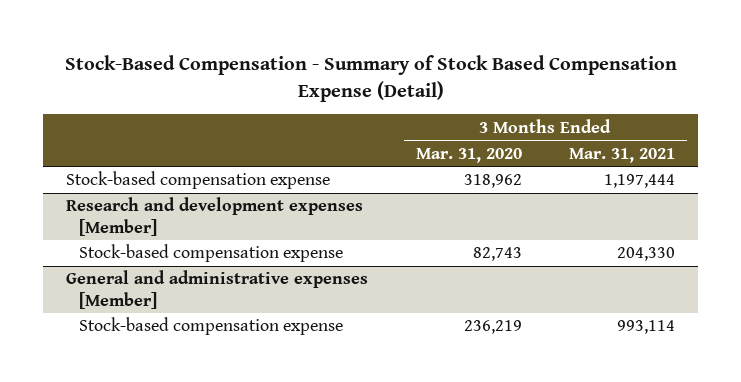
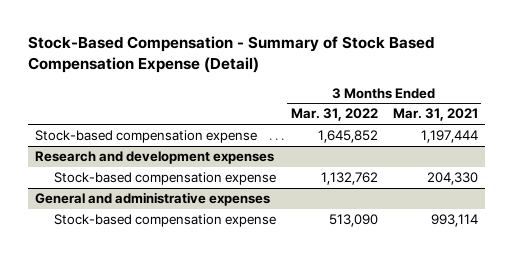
- | 3 Months Ended Mar. 31, 2020 | 3 Months Ended Mar. 31, 2021
+ | 3 Months Ended Mar. 31, 2022 | 3 Months Ended Mar. 31, 2021
- Research and development expenses [Member]
+ Research and development expenses
- General and administrative expenses [Member]
+ General and administrative expenses

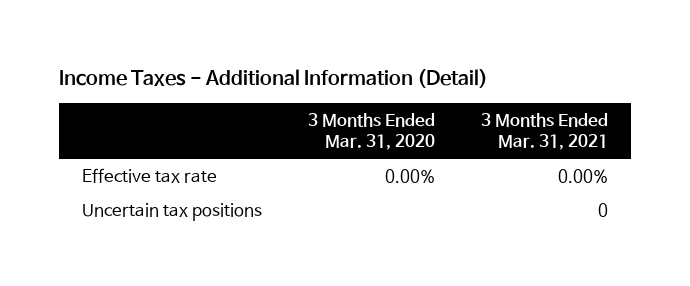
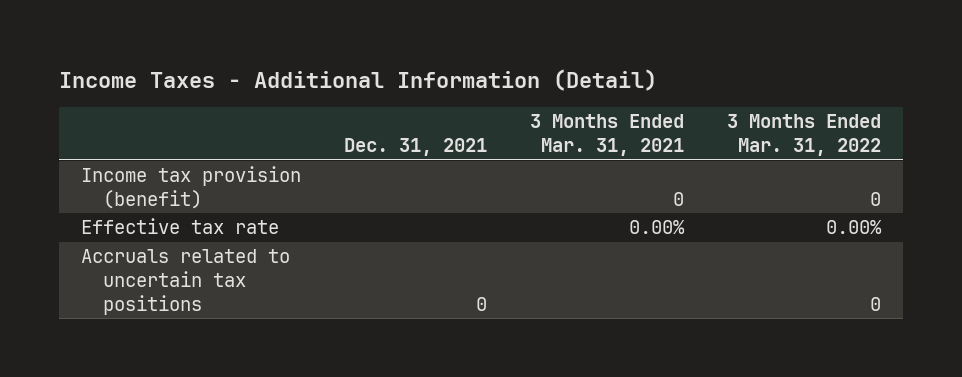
- | 3 Months Ended Mar. 31, 2020 | 3 Months Ended Mar. 31, 2021
+ | Dec. 31, 2021 | 3 Months Ended Mar. 31, 2021 | 3 Months Ended Mar. 31, 2022
+ Income tax provision (benefit) | | 0 | 0
- Uncertain tax positions | | 0
+ Accruals related to uncertain tax positions | 0 | | 0

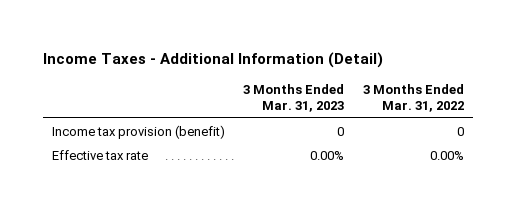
- | Dec. 31, 2021 | 3 Months Ended Mar. 31, 2021 | 3 Months Ended Mar. 31, 2022
+ | 3 Months Ended Mar. 31, 2023 | 3 Months Ended Mar. 31, 2022
- Accruals related to uncertain tax positions | 0 | | 0

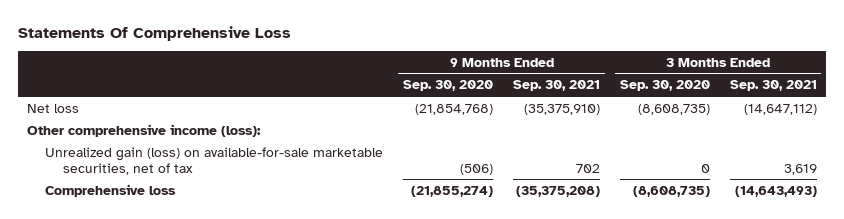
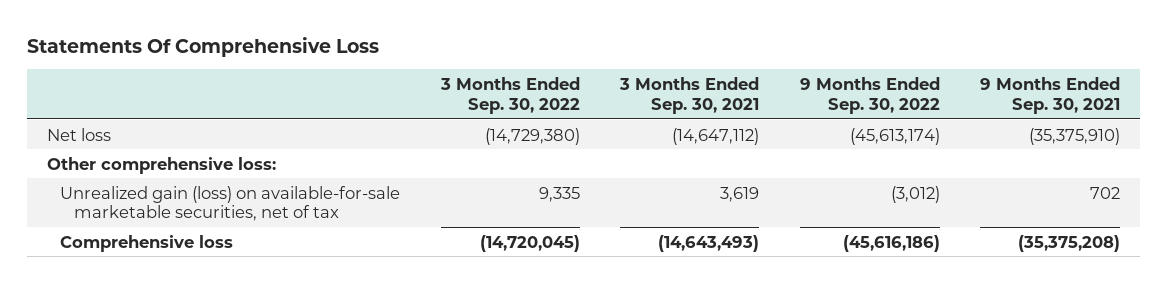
- | 9 Months Ended Sep. 30, 2020 | 9 Months Ended Sep. 30, 2021 | 3 Months Ended Sep. 30, 2020 | 3 Months Ended Sep. 30, 2021
+ | 3 Months Ended Sep. 30, 2022 | 3 Months Ended Sep. 30, 2021 | 9 Months Ended Sep. 30, 2022 | 9 Months Ended Sep. 30, 2021
- Other comprehensive income (loss):
+ Other comprehensive loss:

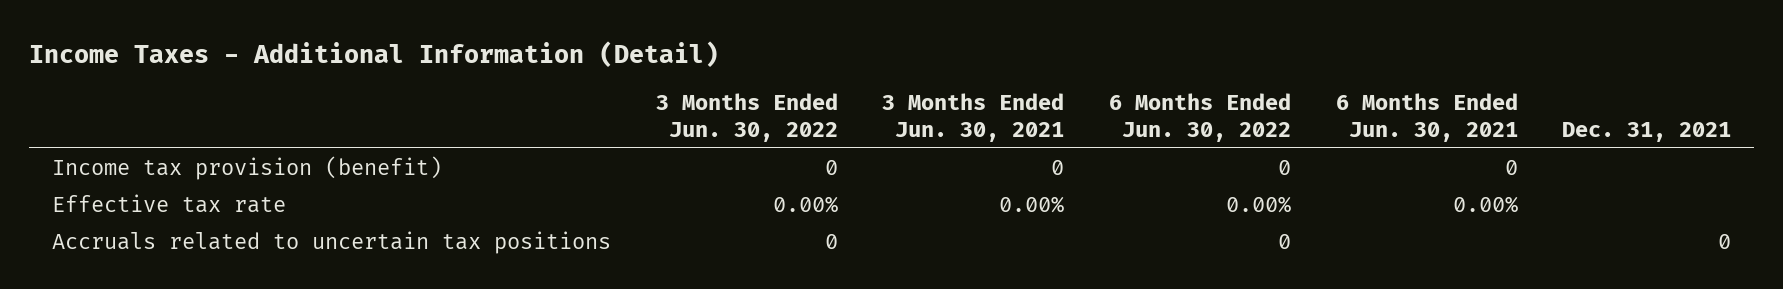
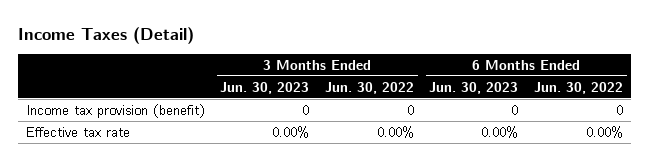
- Income Taxes - Additional Information (Detail)
+ Income Taxes (Detail)
- | 3 Months Ended Jun. 30, 2022 | 3 Months Ended Jun. 30, 2021 | 6 Months Ended Jun. 30, 2022 | 6 Months Ended Jun. 30, 2021 | Dec. 31, 2021
+ | 3 Months Ended Jun. 30, 2023 | 3 Months Ended Jun. 30, 2022 | 6 Months Ended Jun. 30, 2023 | 6 Months Ended Jun. 30, 2022
- Accruals related to uncertain tax positions | 0 | | 0 | | 0

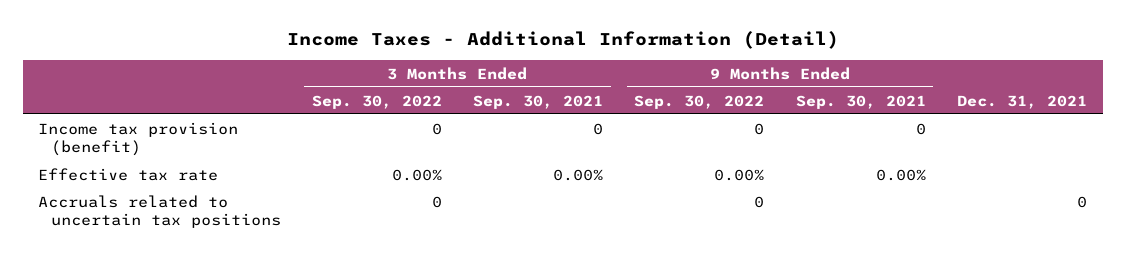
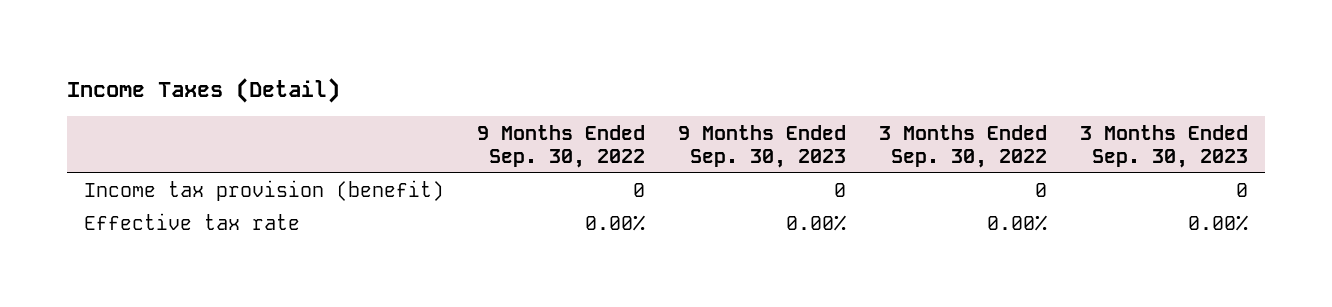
- Income Taxes - Additional Information (Detail)
+ Income Taxes (Detail)
- | 3 Months Ended Sep. 30, 2022 | 3 Months Ended Sep. 30, 2021 | 9 Months Ended Sep. 30, 2022 | 9 Months Ended Sep. 30, 2021 | Dec. 31, 2021
+ | 9 Months Ended Sep. 30, 2022 | 9 Months Ended Sep. 30, 2023 | 3 Months Ended Sep. 30, 2022 | 3 Months Ended Sep. 30, 2023
- Accruals related to uncertain tax positions | 0 | | 0 | | 0

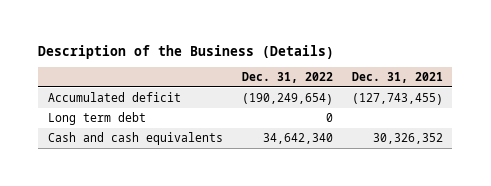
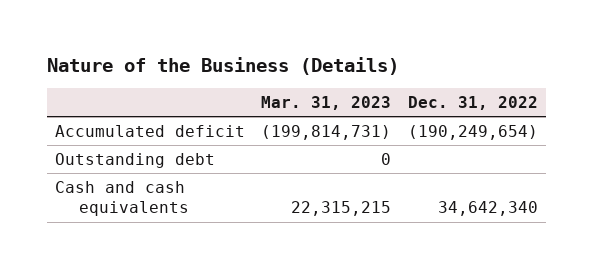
- Description of the Business (Details)
+ Nature of the Business (Details)
- | Dec. 31, 2022 | Dec. 31, 2021
+ | Mar. 31, 2023 | Dec. 31, 2022
- Long term debt | 0 |
+ Outstanding debt | 0 |

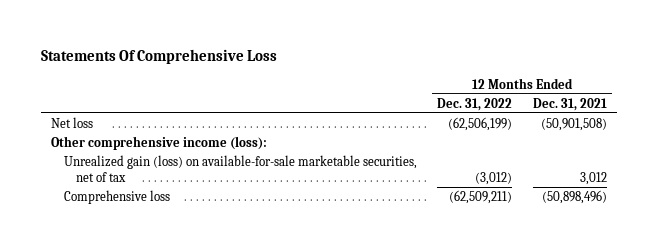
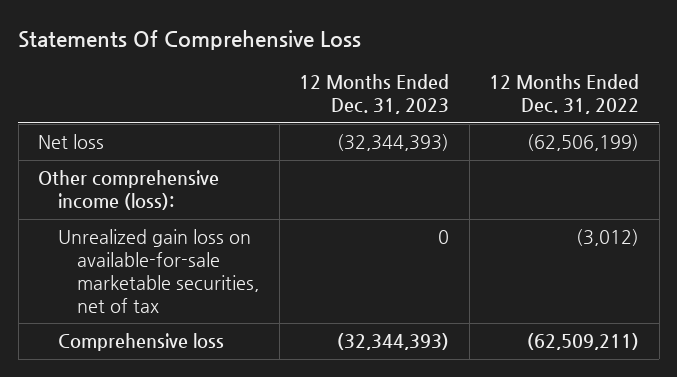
- | 12 Months Ended Dec. 31, 2022 | 12 Months Ended Dec. 31, 2021
+ | 12 Months Ended Dec. 31, 2023 | 12 Months Ended Dec. 31, 2022
- Unrealized gain (loss) on available-for-sale marketable securities, net of tax | (3,012) | 3,012
+ Unrealized gain loss on available-for-sale marketable securities, net of tax | 0 | (3,012)

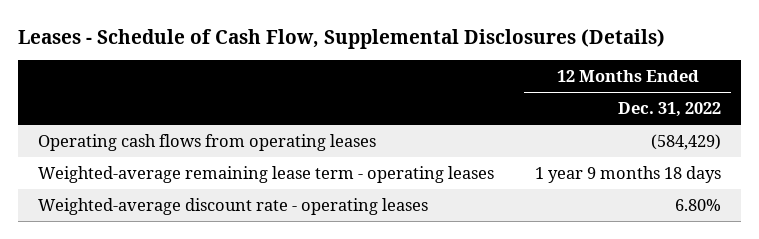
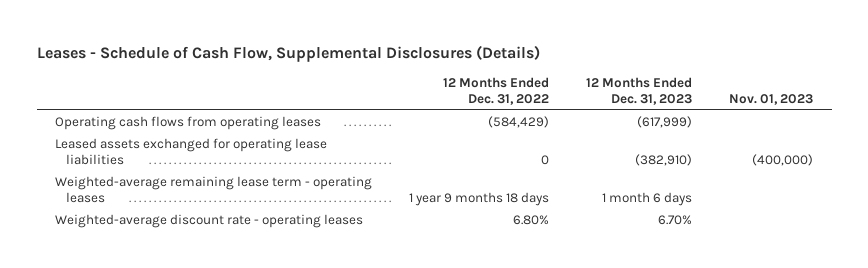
- | 12 Months Ended Dec. 31, 2022
+ | 12 Months Ended Dec. 31, 2022 | 12 Months Ended Dec. 31, 2023 | Nov. 01, 2023
+ Leased assets exchanged for operating lease liabilities | 0 | (382,910) | (400,000)

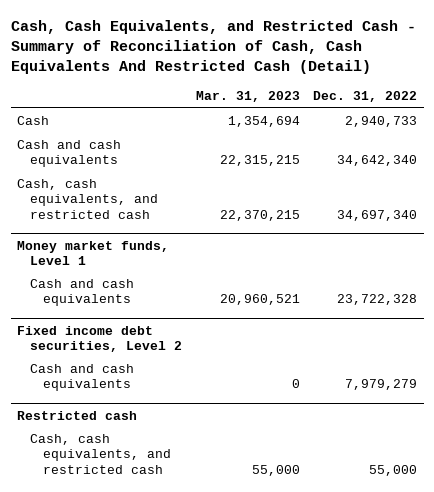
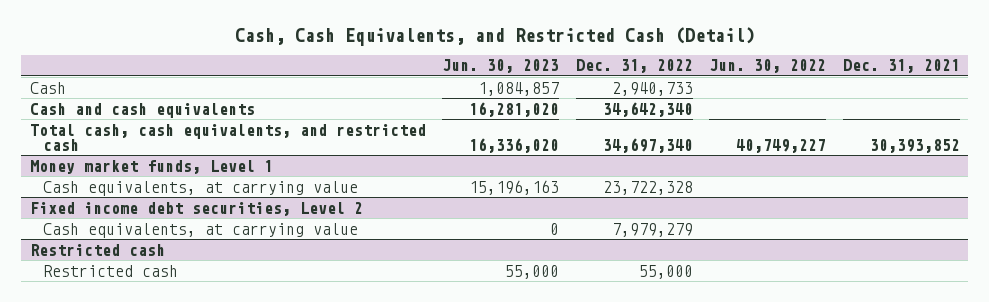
- Cash, Cash Equivalents, and Restricted Cash - Summary of Reconciliation of Cash, Cash Equivalents And Restricted Cash (Detail)
+ Cash, Cash Equivalents, and Restricted Cash (Detail)
- | Mar. 31, 2023 | Dec. 31, 2022
+ | Jun. 30, 2023 | Dec. 31, 2022 | Jun. 30, 2022 | Dec. 31, 2021
- Cash, cash equivalents, and restricted cash | 22,370,215 | 34,697,340
+ Total cash, cash equivalents, and restricted cash | 16,336,020 | 34,697,340 | 40,749,227 | 30,393,852
@ Money market funds, Level 1
- Cash and cash equivalents | 20,960,521 | 23,722,328
+ Cash equivalents, at carrying value | 15,196,163 | 23,722,328 | |
@ Fixed income debt securities, Level 2
- Cash and cash equivalents | 0 | 7,979,279
+ Cash equivalents, at carrying value | 0 | 7,979,279 | |
@ Restricted cash
- Cash, cash equivalents, and restricted cash | 55,000 | 55,000
+ Restricted cash | 55,000 | 55,000 | |

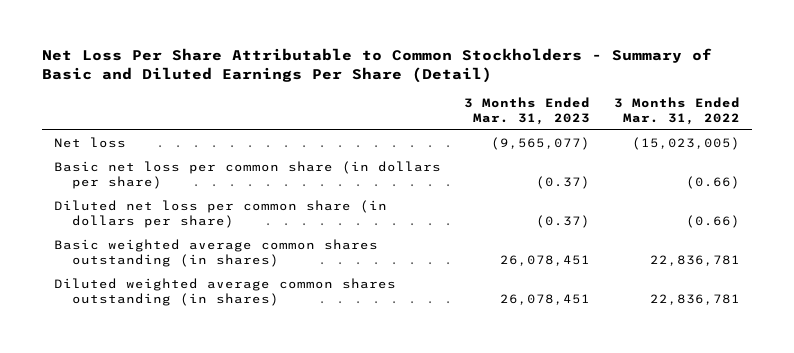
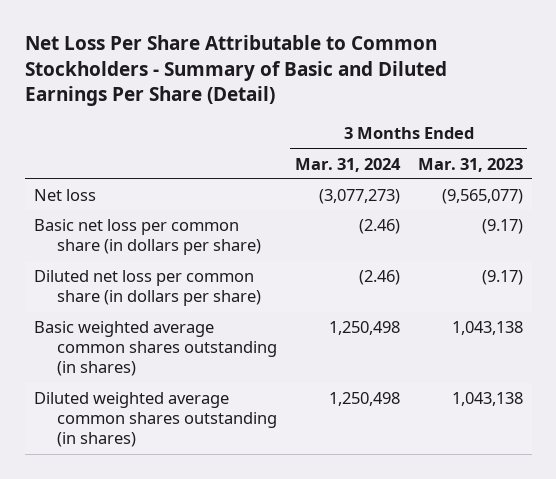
- | 3 Months Ended Mar. 31, 2023 | 3 Months Ended Mar. 31, 2022
+ | 3 Months Ended Mar. 31, 2024 | 3 Months Ended Mar. 31, 2023
- Basic net loss per common share (in dollars per share) | (0.37) | (0.66)
- Diluted net loss per common share (in dollars per share) | (0.37) | (0.66)
- Basic weighted average common shares outstanding (in shares) | 26,078,451 | 22,836,781
- Diluted weighted average common shares outstanding (in shares) | 26,078,451 | 22,836,781
+ Basic net loss per common share (in dollars per share) | (2.46) | (9.17)
+ Diluted net loss per common share (in dollars per share) | (2.46) | (9.17)
+ Basic weighted average common shares outstanding (in shares) | 1,250,498 | 1,043,138
+ Diluted weighted average common shares outstanding (in shares) | 1,250,498 | 1,043,138

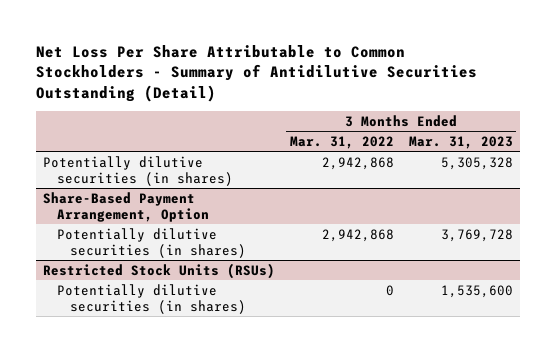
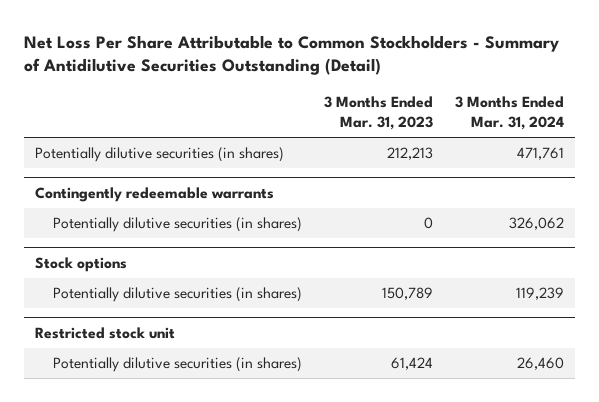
- | 3 Months Ended Mar. 31, 2022 | 3 Months Ended Mar. 31, 2023
+ | 3 Months Ended Mar. 31, 2023 | 3 Months Ended Mar. 31, 2024
- Potentially dilutive securities (in shares) | 2,942,868 | 5,305,328
- Share-Based Payment Arrangement, Option
- Potentially dilutive securities (in shares) | 2,942,868 | 3,769,728
- Restricted Stock Units (RSUs)
- Potentially dilutive securities (in shares) | 0 | 1,535,600
+ Potentially dilutive securities (in shares) | 212,213 | 471,761
+ Contingently redeemable warrants
+ Potentially dilutive securities (in shares) | 0 | 326,062
+ Stock options
+ Potentially dilutive securities (in shares) | 150,789 | 119,239
+ Restricted stock unit
+ Potentially dilutive securities (in shares) | 61,424 | 26,460

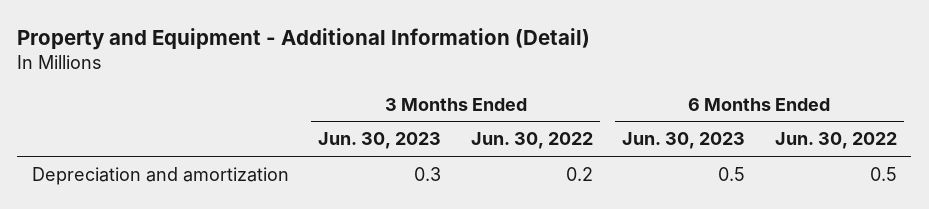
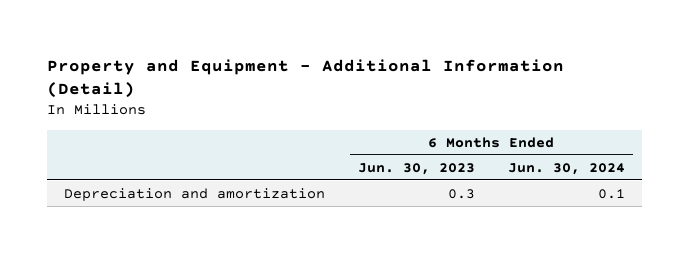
- | 3 Months Ended Jun. 30, 2023 | 3 Months Ended Jun. 30, 2022 | 6 Months Ended Jun. 30, 2023 | 6 Months Ended Jun. 30, 2022
+ | 6 Months Ended Jun. 30, 2023 | 6 Months Ended Jun. 30, 2024
- Depreciation and amortization | 0.3 | 0.2 | 0.5 | 0.5
+ Depreciation and amortization | 0.3 | 0.1

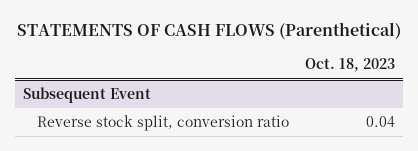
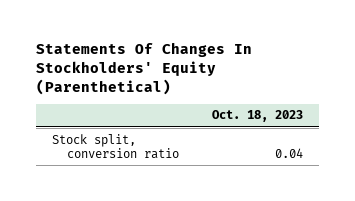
- STATEMENTS OF CASH FLOWS (Parenthetical)
+ Statements Of Changes In Stockholders' Equity (Parenthetical)
- Subsequent Event
- Reverse stock split, conversion ratio | 0.04
+ Stock split, conversion ratio | 0.04

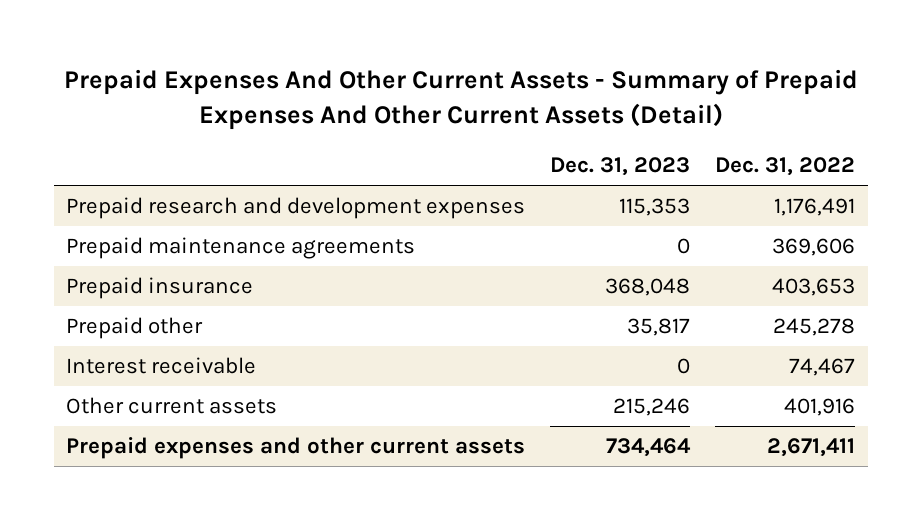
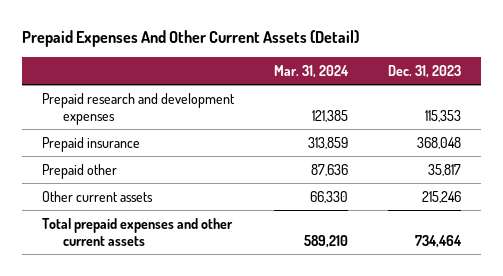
- Prepaid Expenses And Other Current Assets - Summary of Prepaid Expenses And Other Current Assets (Detail)
+ Prepaid Expenses And Other Current Assets (Detail)
- | Dec. 31, 2023 | Dec. 31, 2022
+ | Mar. 31, 2024 | Dec. 31, 2023
- Prepaid maintenance agreements | 0 | 369,606
- Interest receivable | 0 | 74,467
- Prepaid expenses and other current assets | 734,464 | 2,671,411
+ Total prepaid expenses and other current assets | 589,210 | 734,464

